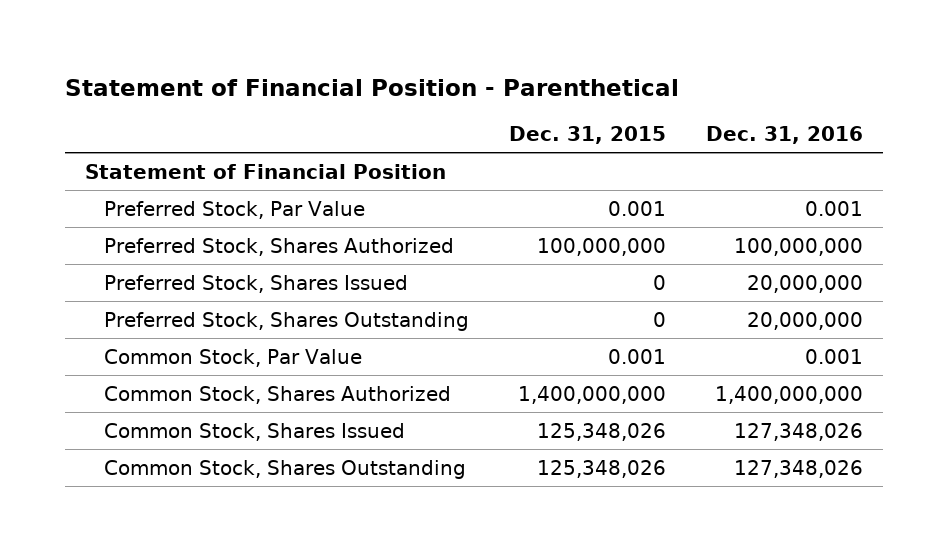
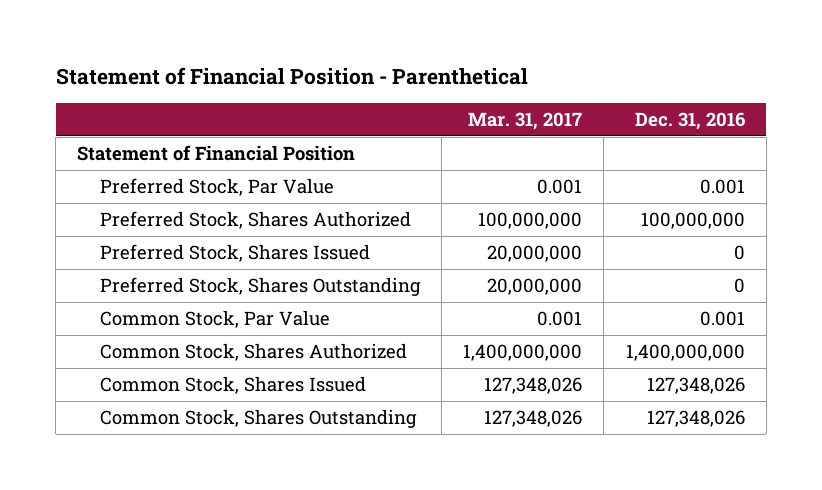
- | Dec. 31, 2015 | Dec. 31, 2016
+ | Mar. 31, 2017 | Dec. 31, 2016
- Preferred Stock, Shares Issued | 0 | 20,000,000
- Preferred Stock, Shares Outstanding | 0 | 20,000,000
+ Preferred Stock, Shares Issued | 20,000,000 | 0
+ Preferred Stock, Shares Outstanding | 20,000,000 | 0

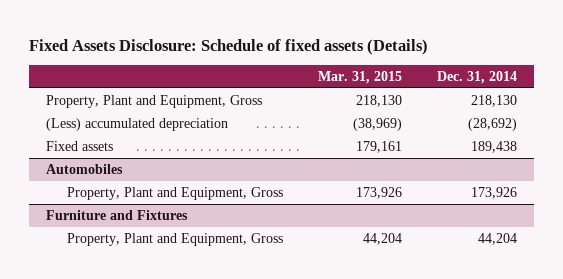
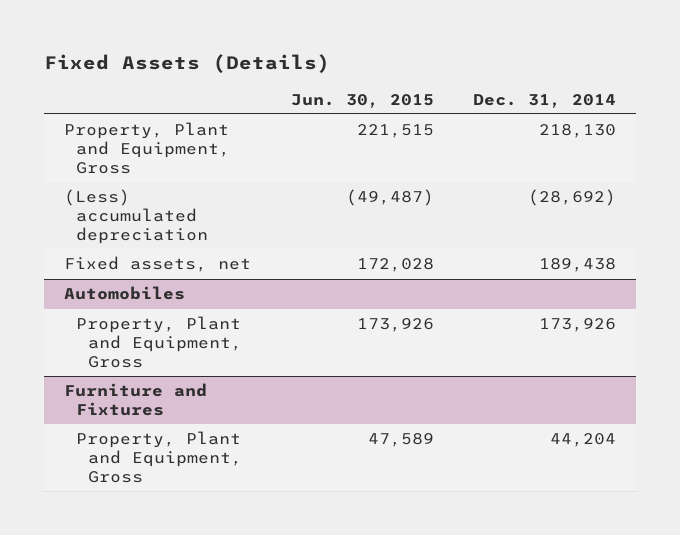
- Fixed Assets Disclosure: Schedule of fixed assets (Details)
+ Fixed Assets (Details)
- | Mar. 31, 2015 | Dec. 31, 2014
+ | Jun. 30, 2015 | Dec. 31, 2014
- Fixed assets | 179,161 | 189,438
+ Fixed assets, net | 172,028 | 189,438

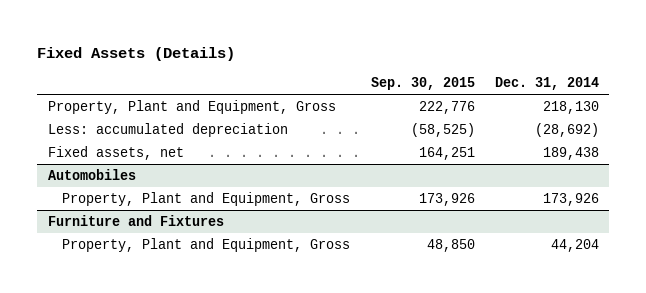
- | Jun. 30, 2015 | Dec. 31, 2014
+ | Sep. 30, 2015 | Dec. 31, 2014
- (Less) accumulated depreciation | (49,487) | (28,692)
+ Less: accumulated depreciation | (58,525) | (28,692)

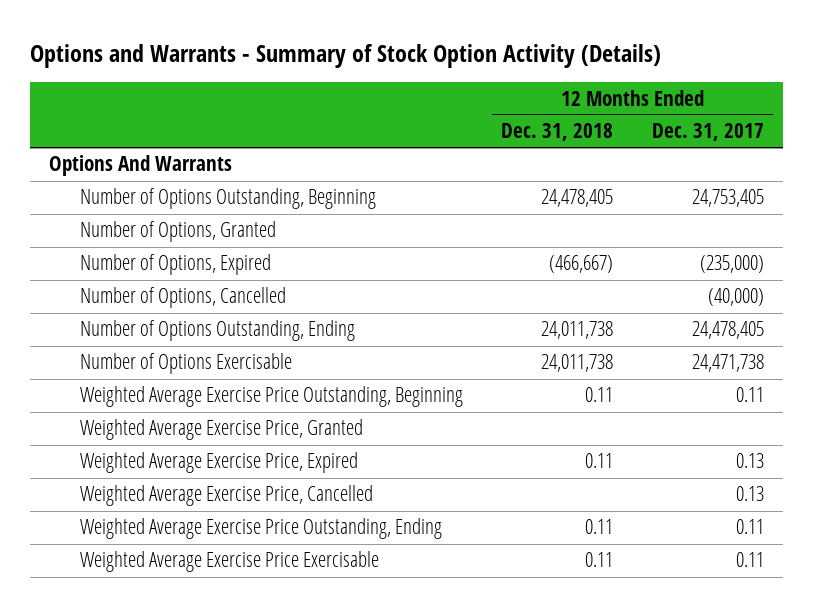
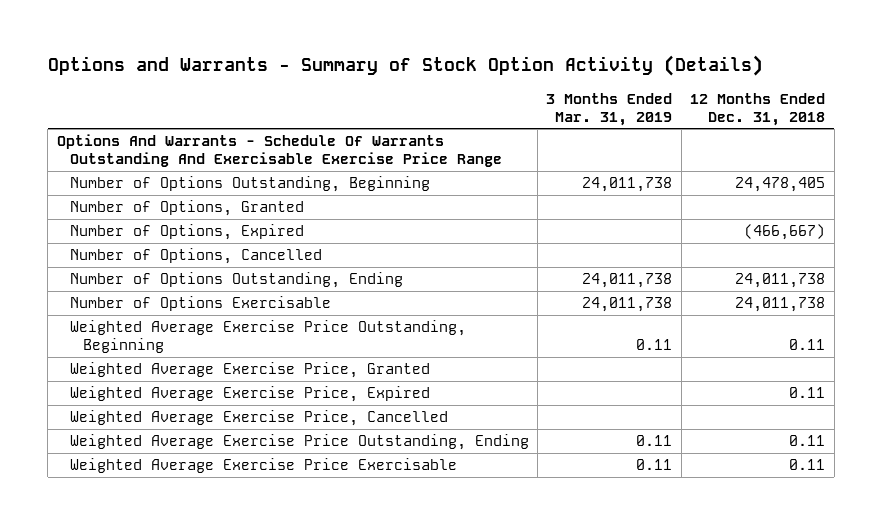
- | 12 Months Ended Dec. 31, 2018 | 12 Months Ended Dec. 31, 2017
+ | 3 Months Ended Mar. 31, 2019 | 12 Months Ended Dec. 31, 2018
- Options And Warrants
+ Options And Warrants - Schedule Of Warrants Outstanding And Exercisable Exercise Price Range

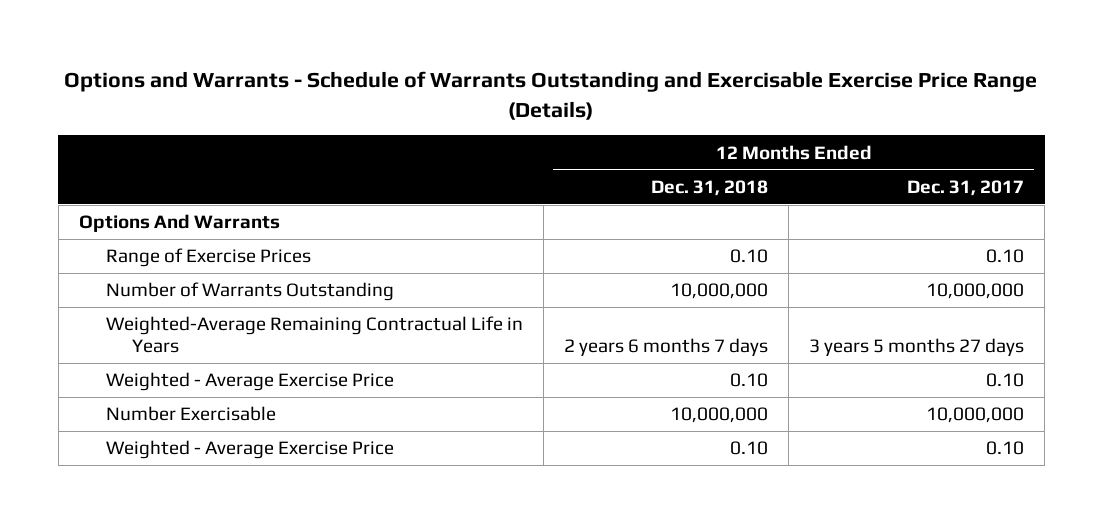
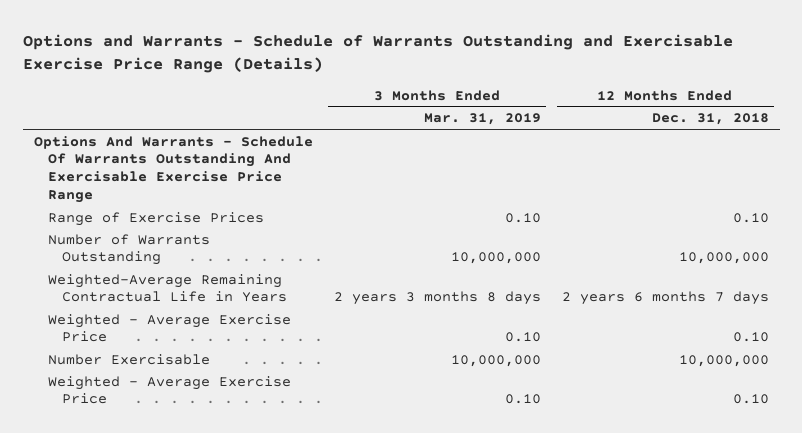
- | 12 Months Ended Dec. 31, 2018 | 12 Months Ended Dec. 31, 2017
+ | 3 Months Ended Mar. 31, 2019 | 12 Months Ended Dec. 31, 2018
- Options And Warrants
+ Options And Warrants - Schedule Of Warrants Outstanding And Exercisable Exercise Price Range

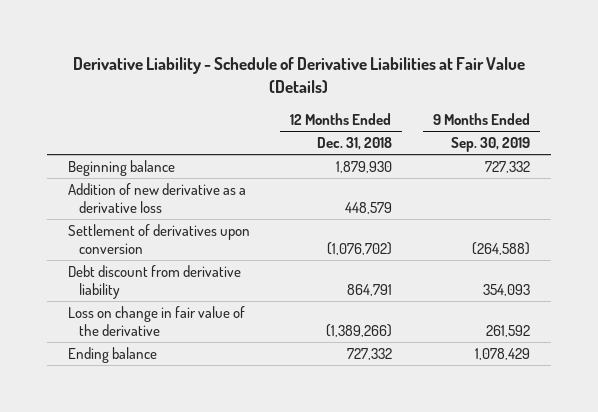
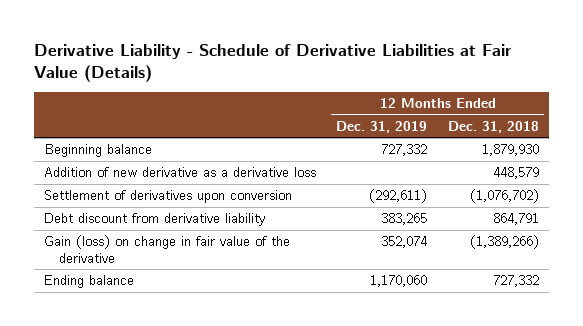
- | 12 Months Ended Dec. 31, 2018 | 9 Months Ended Sep. 30, 2019
+ | 12 Months Ended Dec. 31, 2019 | 12 Months Ended Dec. 31, 2018
- Loss on change in fair value of the derivative | (1,389,266) | 261,592
+ Gain (loss) on change in fair value of the derivative | 352,074 | (1,389,266)

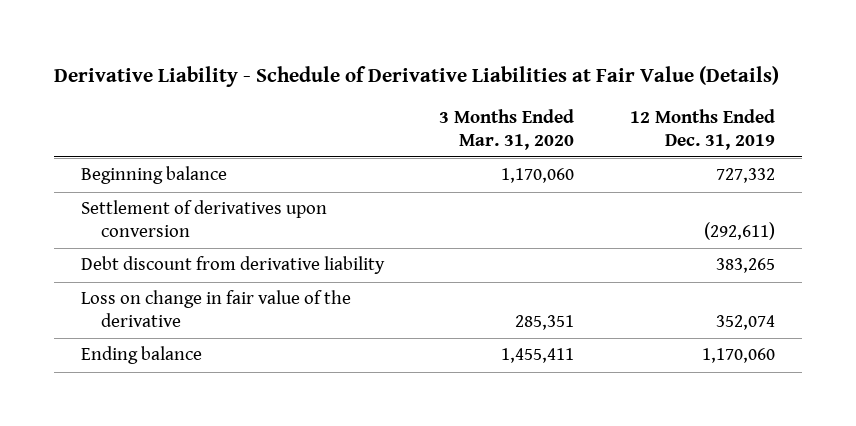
- | 12 Months Ended Dec. 31, 2019 | 12 Months Ended Dec. 31, 2018
+ | 3 Months Ended Mar. 31, 2020 | 12 Months Ended Dec. 31, 2019
- Addition of new derivative as a derivative loss | | 448,579
- Gain (loss) on change in fair value of the derivative | 352,074 | (1,389,266)
+ Loss on change in fair value of the derivative | 285,351 | 352,074

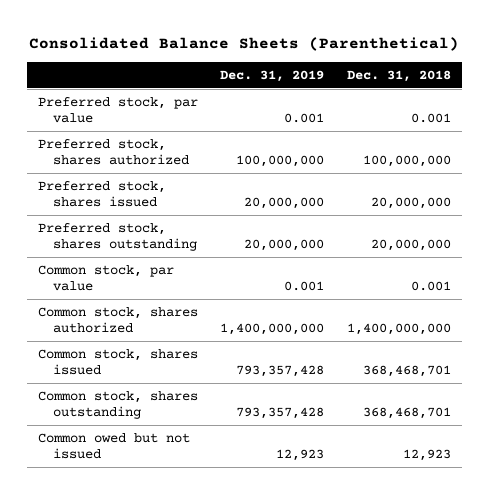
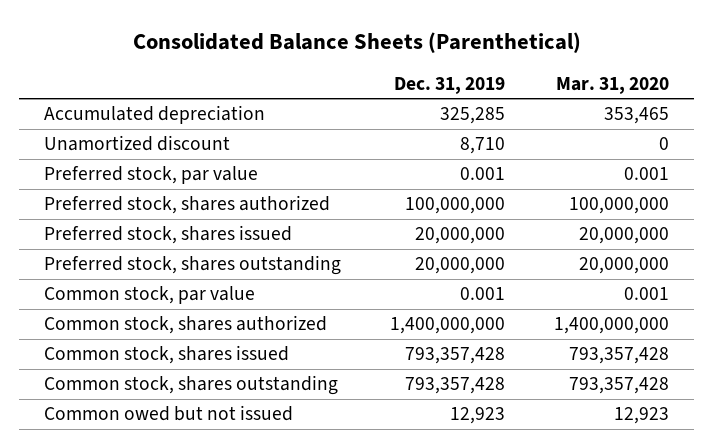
- | Dec. 31, 2019 | Dec. 31, 2018
+ | Dec. 31, 2019 | Mar. 31, 2020
+ Accumulated depreciation | 325,285 | 353,465
+ Unamortized discount | 8,710 | 0

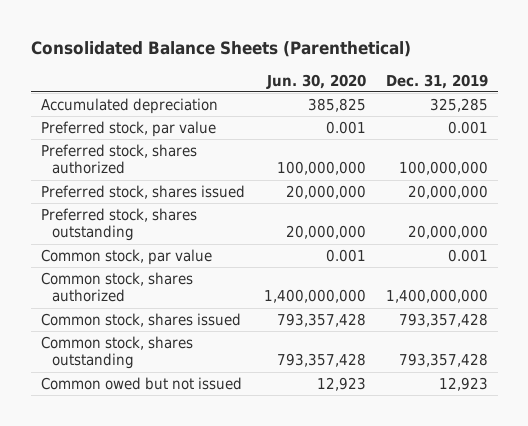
- | Dec. 31, 2019 | Mar. 31, 2020
+ | Jun. 30, 2020 | Dec. 31, 2019
- Unamortized discount | 8,710 | 0

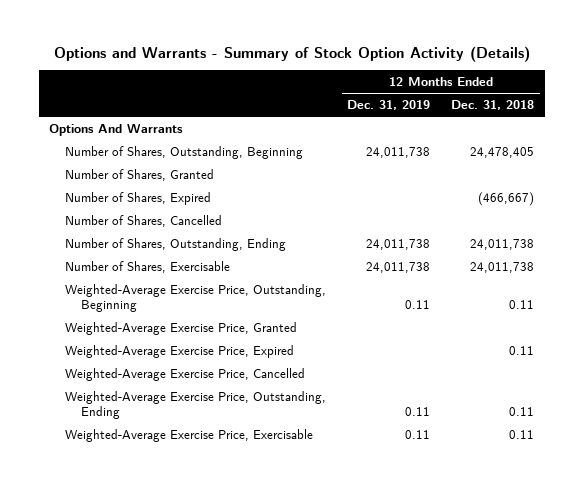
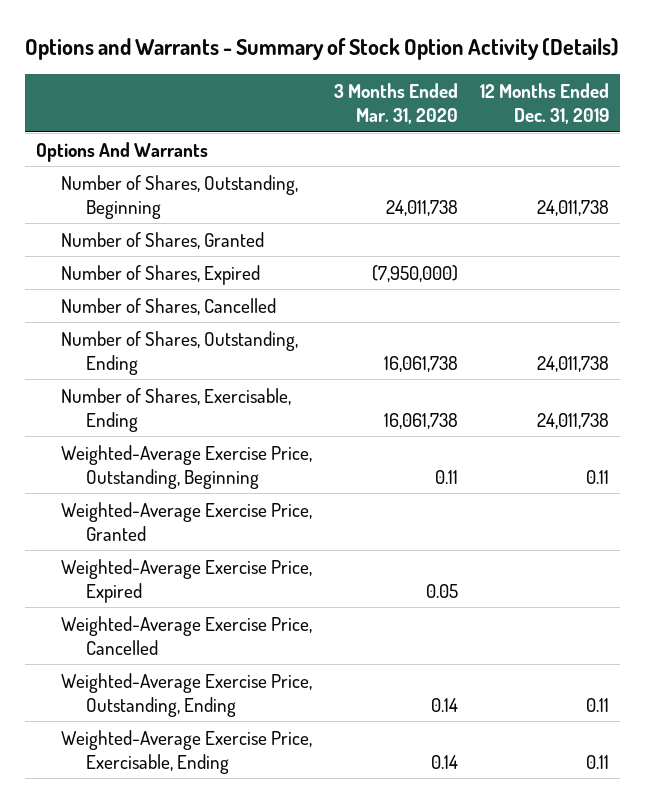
- | 12 Months Ended Dec. 31, 2019 | 12 Months Ended Dec. 31, 2018
+ | 3 Months Ended Mar. 31, 2020 | 12 Months Ended Dec. 31, 2019
- Number of Shares, Exercisable | 24,011,738 | 24,011,738
+ Number of Shares, Exercisable, Ending | 16,061,738 | 24,011,738
- Weighted-Average Exercise Price, Exercisable | 0.11 | 0.11
+ Weighted-Average Exercise Price, Exercisable, Ending | 0.14 | 0.11

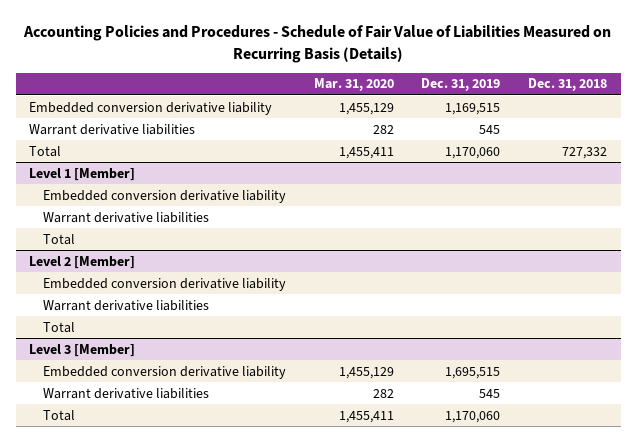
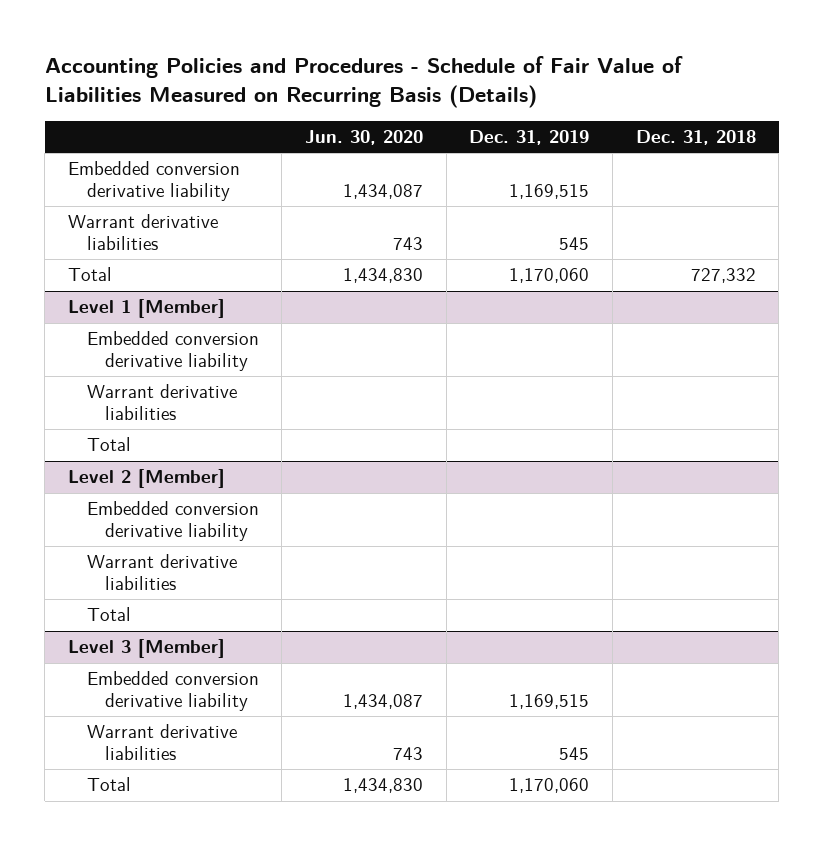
- | Mar. 31, 2020 | Dec. 31, 2019 | Dec. 31, 2018
+ | Jun. 30, 2020 | Dec. 31, 2019 | Dec. 31, 2018
@ Level 3 [Member]
- Embedded conversion derivative liability | 1,455,129 | 1,695,515 |
+ Embedded conversion derivative liability | 1,434,087 | 1,169,515 |

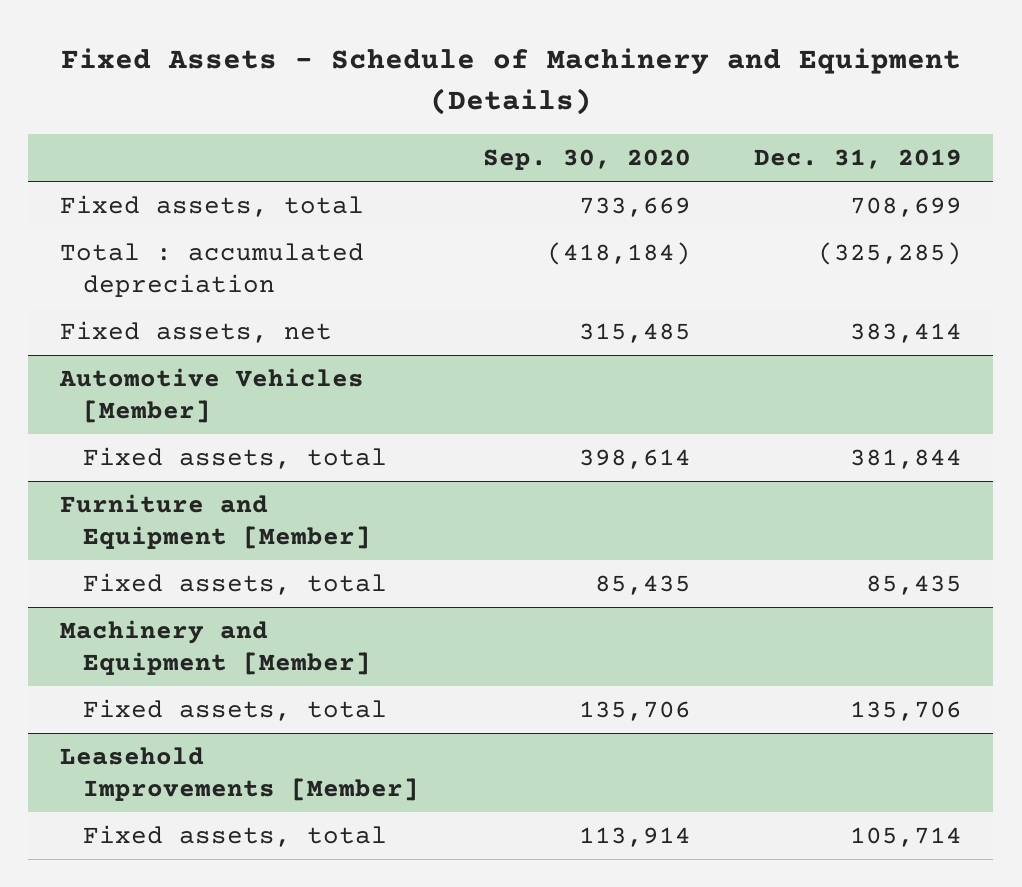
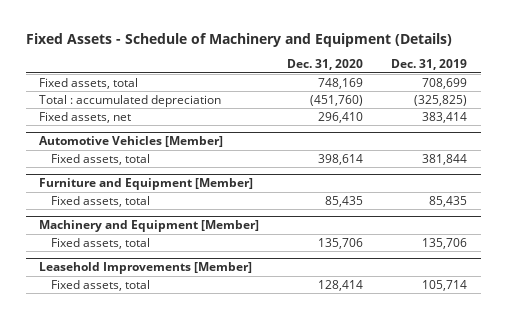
- | Sep. 30, 2020 | Dec. 31, 2019
+ | Dec. 31, 2020 | Dec. 31, 2019
- Total : accumulated depreciation | (418,184) | (325,285)
+ Total : accumulated depreciation | (451,760) | (325,825)

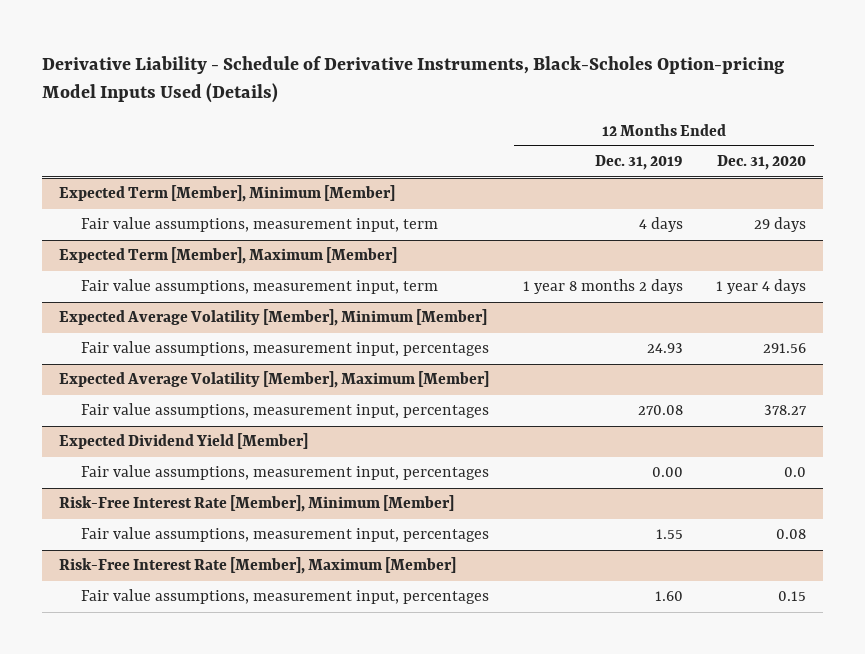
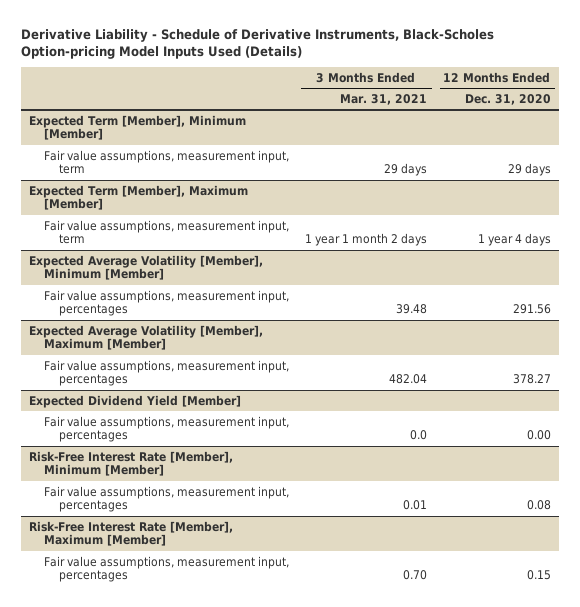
- | 12 Months Ended Dec. 31, 2019 | 12 Months Ended Dec. 31, 2020
+ | 3 Months Ended Mar. 31, 2021 | 12 Months Ended Dec. 31, 2020
@ Expected Dividend Yield [Member]
- Fair value assumptions, measurement input, percentages | 0.00 | 0.0
+ Fair value assumptions, measurement input, percentages | 0.0 | 0.00

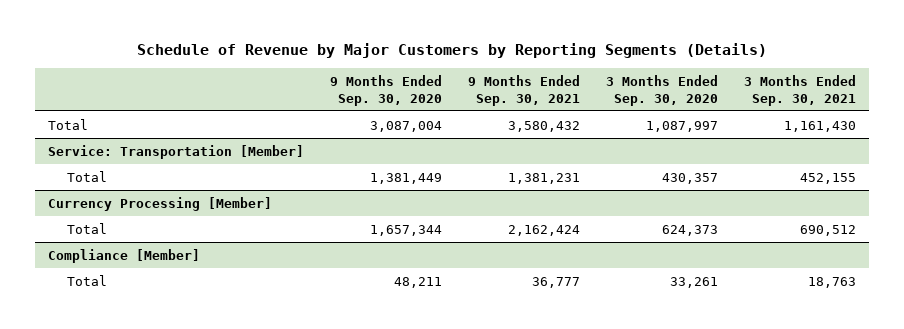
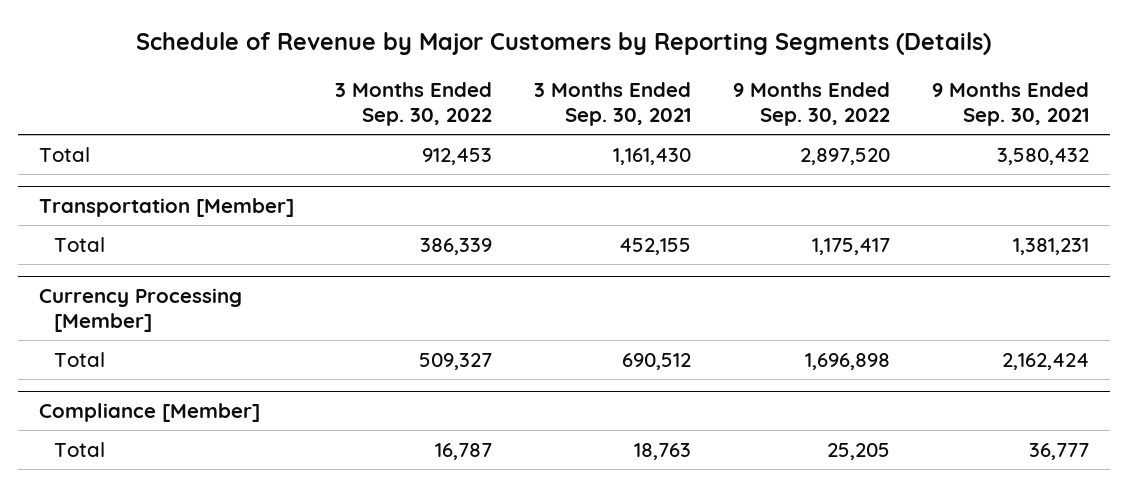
- | 9 Months Ended Sep. 30, 2020 | 9 Months Ended Sep. 30, 2021 | 3 Months Ended Sep. 30, 2020 | 3 Months Ended Sep. 30, 2021
+ | 3 Months Ended Sep. 30, 2022 | 3 Months Ended Sep. 30, 2021 | 9 Months Ended Sep. 30, 2022 | 9 Months Ended Sep. 30, 2021
- Service: Transportation [Member]
+ Transportation [Member]

